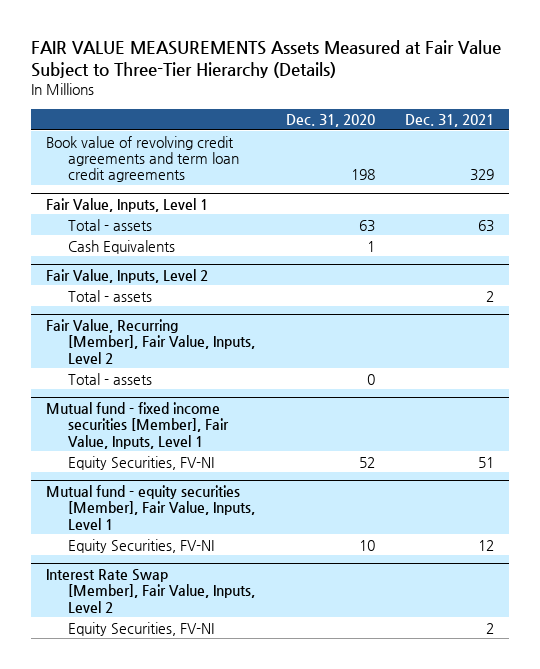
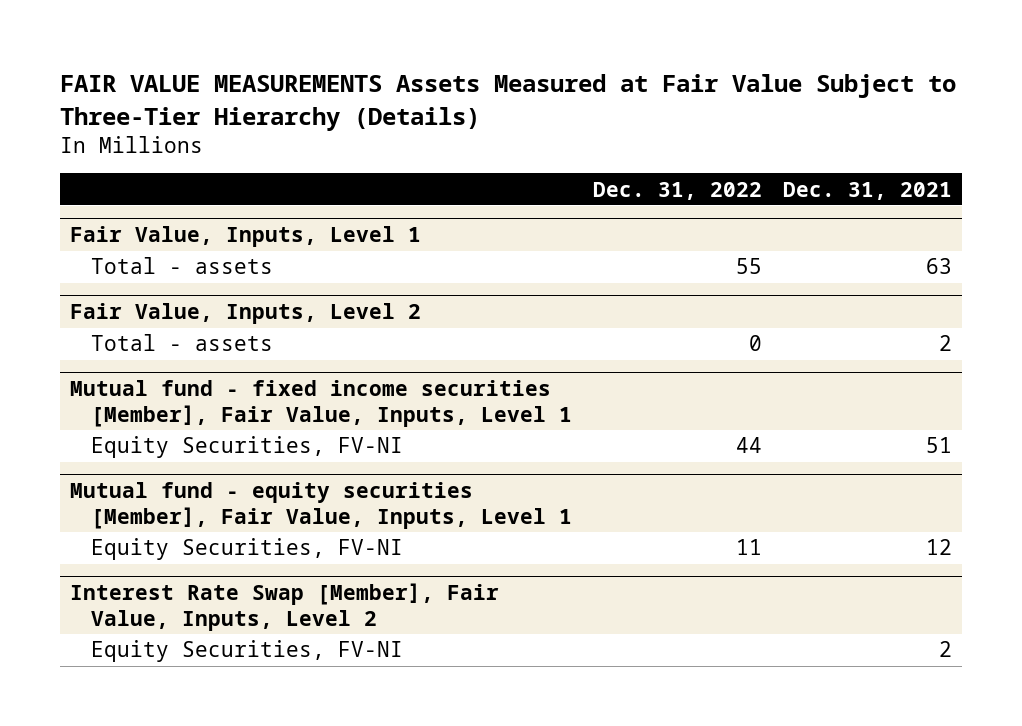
- | Dec. 31, 2020 | Dec. 31, 2021
+ | Dec. 31, 2022 | Dec. 31, 2021
- Book value of revolving credit agreements and term loan credit agreements | 198 | 329
@ Fair Value, Inputs, Level 1
- Cash Equivalents | 1 |
- Fair Value, Recurring [Member], Fair Value, Inputs, Level 2
- Total - assets | 0 |

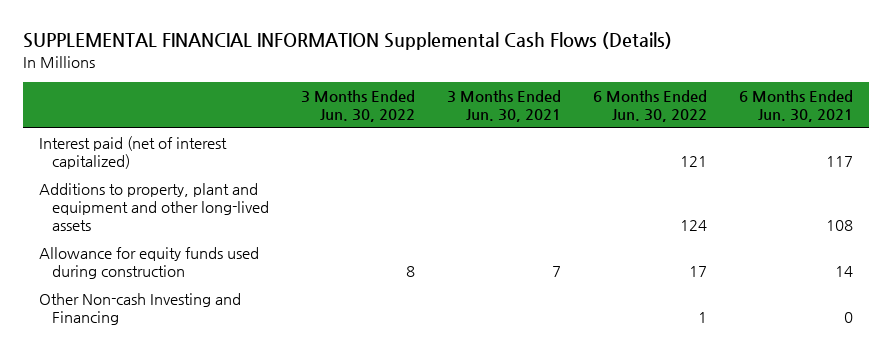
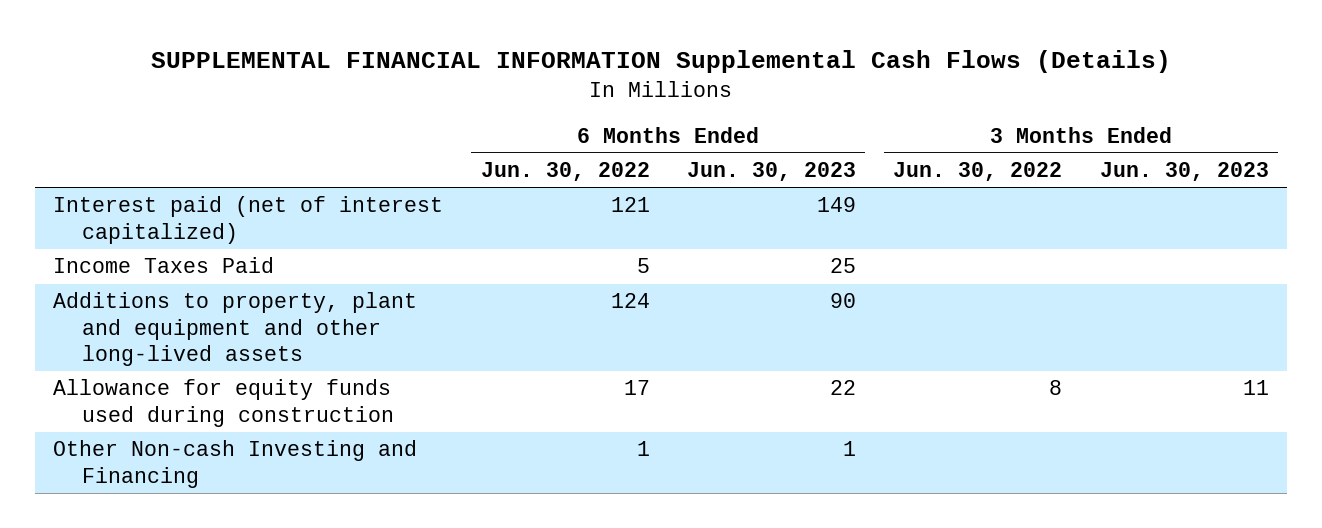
- | 3 Months Ended Jun. 30, 2022 | 3 Months Ended Jun. 30, 2021 | 6 Months Ended Jun. 30, 2022 | 6 Months Ended Jun. 30, 2021
+ | 6 Months Ended Jun. 30, 2022 | 6 Months Ended Jun. 30, 2023 | 3 Months Ended Jun. 30, 2022 | 3 Months Ended Jun. 30, 2023
+ Income Taxes Paid | 5 | 25 | |

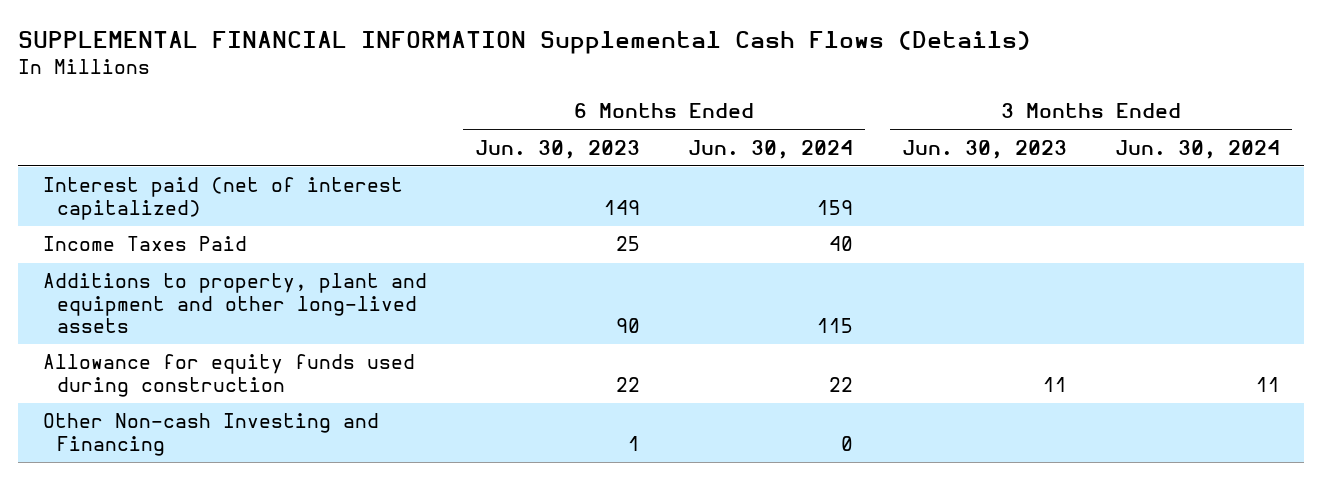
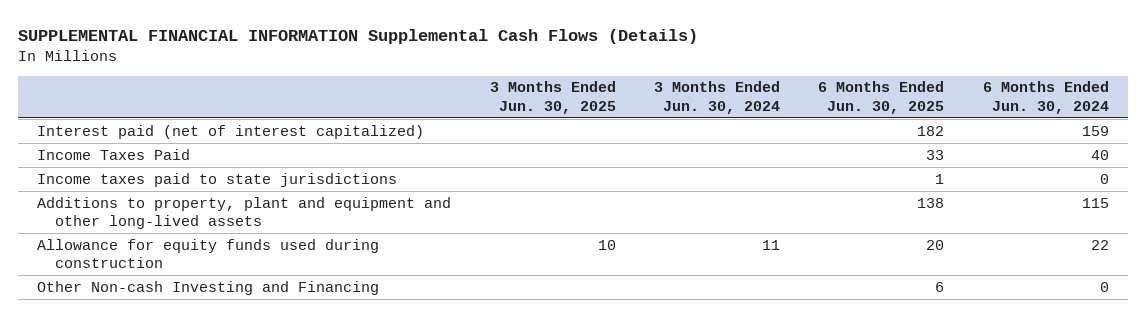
- | 6 Months Ended Jun. 30, 2023 | 6 Months Ended Jun. 30, 2024 | 3 Months Ended Jun. 30, 2023 | 3 Months Ended Jun. 30, 2024
+ | 3 Months Ended Jun. 30, 2025 | 3 Months Ended Jun. 30, 2024 | 6 Months Ended Jun. 30, 2025 | 6 Months Ended Jun. 30, 2024
+ Income taxes paid to state jurisdictions | | | 1 | 0

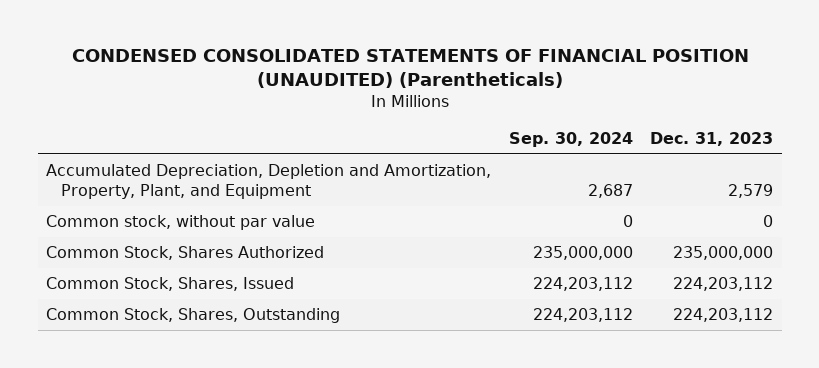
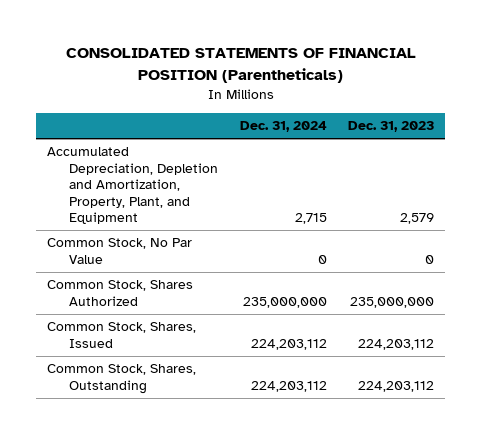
- CONDENSED CONSOLIDATED STATEMENTS OF FINANCIAL POSITION (UNAUDITED) (Parentheticals)
+ CONSOLIDATED STATEMENTS OF FINANCIAL POSITION (Parentheticals)
- | Sep. 30, 2024 | Dec. 31, 2023
+ | Dec. 31, 2024 | Dec. 31, 2023
- Common stock, without par value | 0 | 0
+ Common Stock, No Par Value | 0 | 0

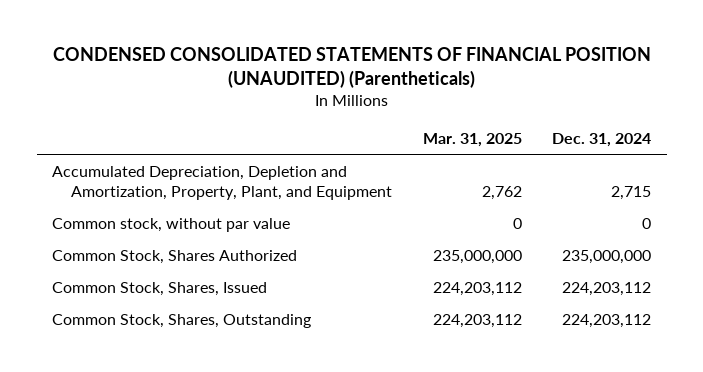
- CONSOLIDATED STATEMENTS OF FINANCIAL POSITION (Parentheticals)
+ CONDENSED CONSOLIDATED STATEMENTS OF FINANCIAL POSITION (UNAUDITED) (Parentheticals)
- | Dec. 31, 2024 | Dec. 31, 2023
+ | Mar. 31, 2025 | Dec. 31, 2024
- Common Stock, No Par Value | 0 | 0
+ Common stock, without par value | 0 | 0

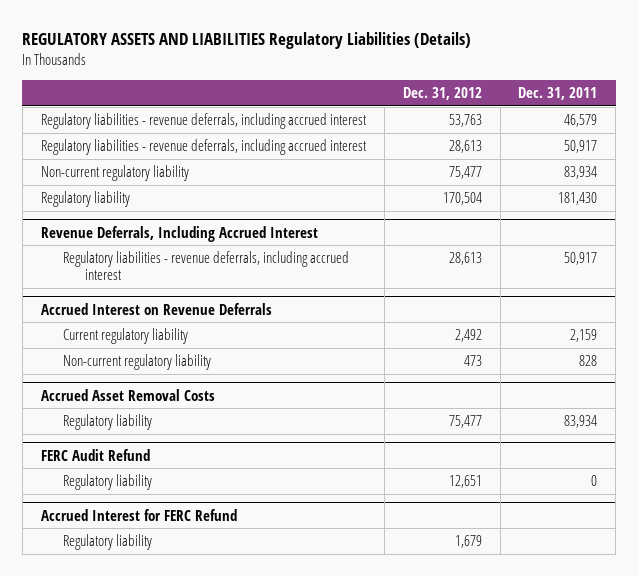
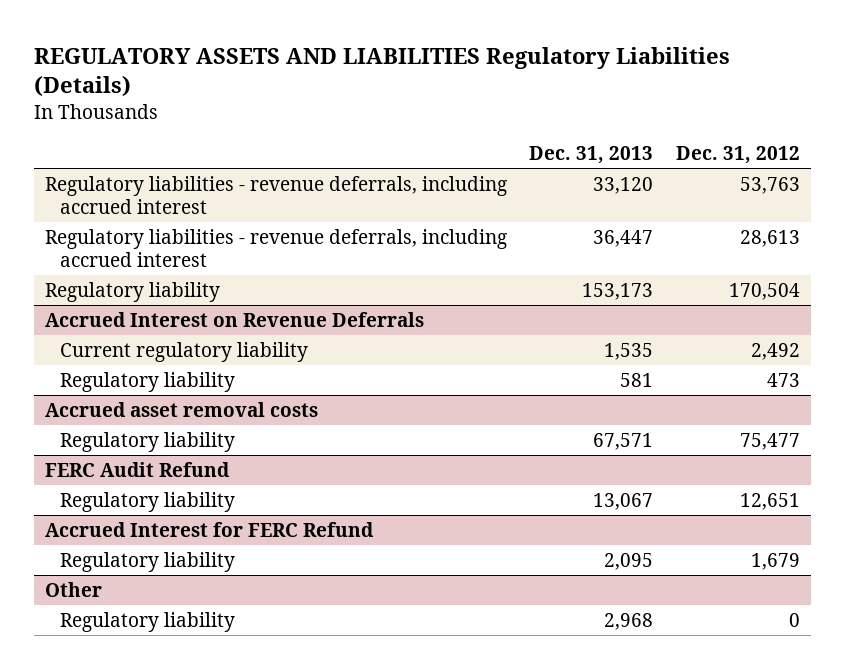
- | Dec. 31, 2012 | Dec. 31, 2011
+ | Dec. 31, 2013 | Dec. 31, 2012
- Non-current regulatory liability | 75,477 | 83,934
- Revenue Deferrals, Including Accrued Interest
- Regulatory liabilities - revenue deferrals, including accrued interest | 28,613 | 50,917
@ Accrued Interest on Revenue Deferrals
- Non-current regulatory liability | 473 | 828
- Accrued Asset Removal Costs
@ Accrued Interest on Revenue Deferrals
+ Regulatory liability | 581 | 473
+ Accrued asset removal costs
+ Other
+ Regulatory liability | 2,968 | 0

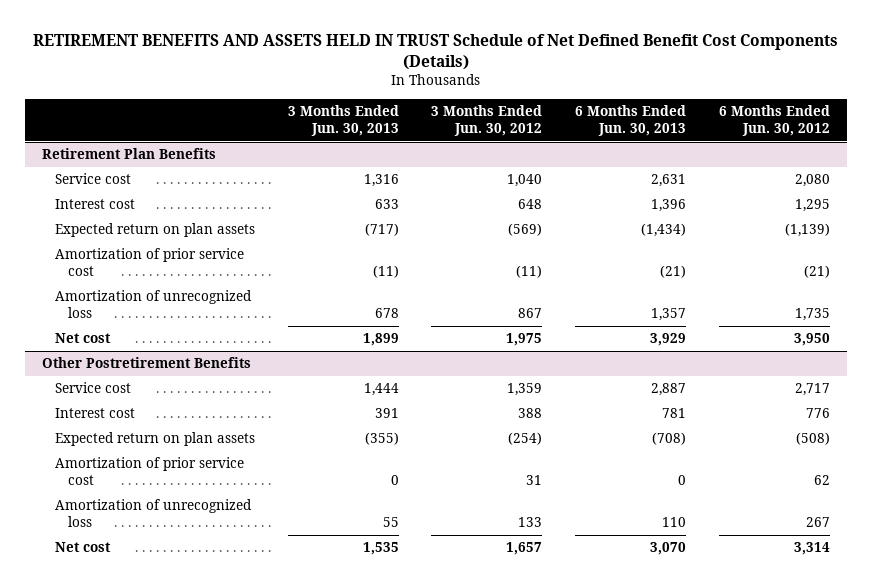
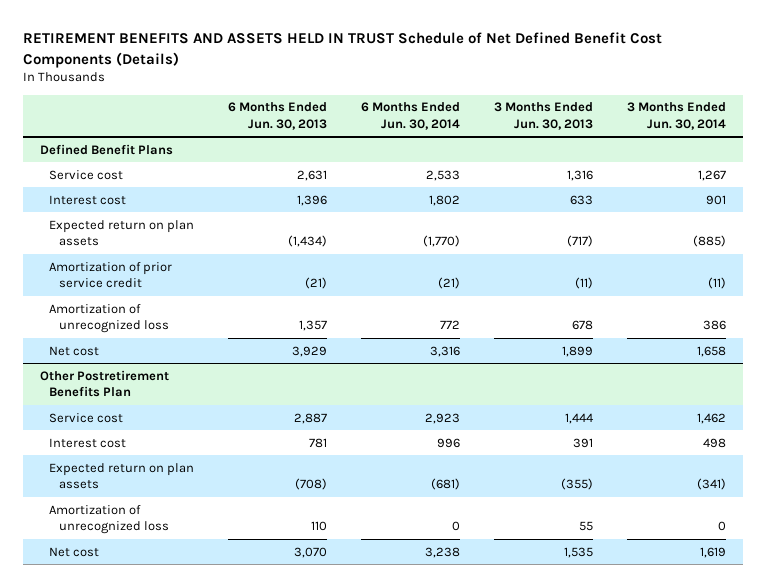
- | 3 Months Ended Jun. 30, 2013 | 3 Months Ended Jun. 30, 2012 | 6 Months Ended Jun. 30, 2013 | 6 Months Ended Jun. 30, 2012
+ | 6 Months Ended Jun. 30, 2013 | 6 Months Ended Jun. 30, 2014 | 3 Months Ended Jun. 30, 2013 | 3 Months Ended Jun. 30, 2014
- Retirement Plan Benefits
+ Defined Benefit Plans
- Amortization of prior service cost | (11) | (11) | (21) | (21)
+ Amortization of prior service credit | (21) | (21) | (11) | (11)
- Other Postretirement Benefits
+ Other Postretirement Benefits Plan
- Amortization of prior service cost | 0 | 31 | 0 | 62

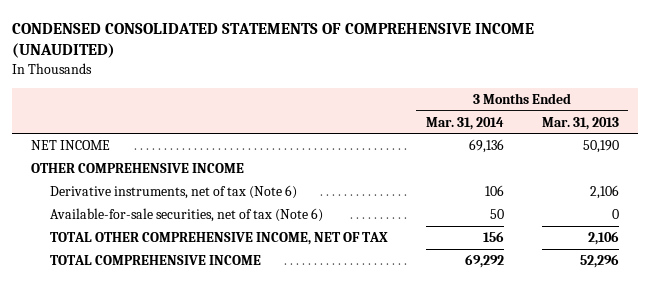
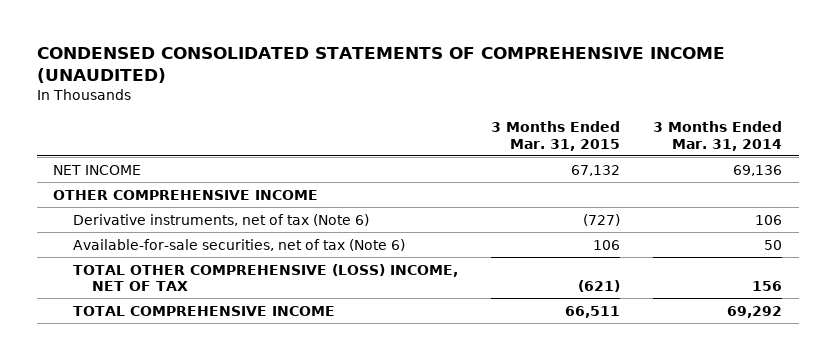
- | 3 Months Ended Mar. 31, 2014 | 3 Months Ended Mar. 31, 2013
+ | 3 Months Ended Mar. 31, 2015 | 3 Months Ended Mar. 31, 2014
- TOTAL OTHER COMPREHENSIVE INCOME, NET OF TAX | 156 | 2,106
+ TOTAL OTHER COMPREHENSIVE (LOSS) INCOME, NET OF TAX | (621) | 156

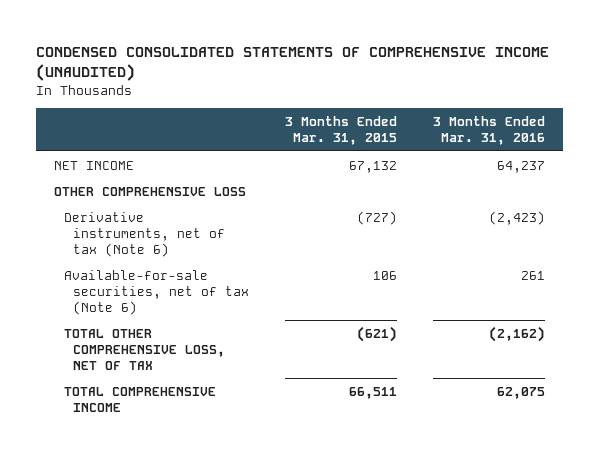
- | 3 Months Ended Mar. 31, 2015 | 3 Months Ended Mar. 31, 2014
+ | 3 Months Ended Mar. 31, 2015 | 3 Months Ended Mar. 31, 2016
- OTHER COMPREHENSIVE INCOME
+ OTHER COMPREHENSIVE LOSS
- TOTAL OTHER COMPREHENSIVE (LOSS) INCOME, NET OF TAX | (621) | 156
+ TOTAL OTHER COMPREHENSIVE LOSS, NET OF TAX | (621) | (2,162)

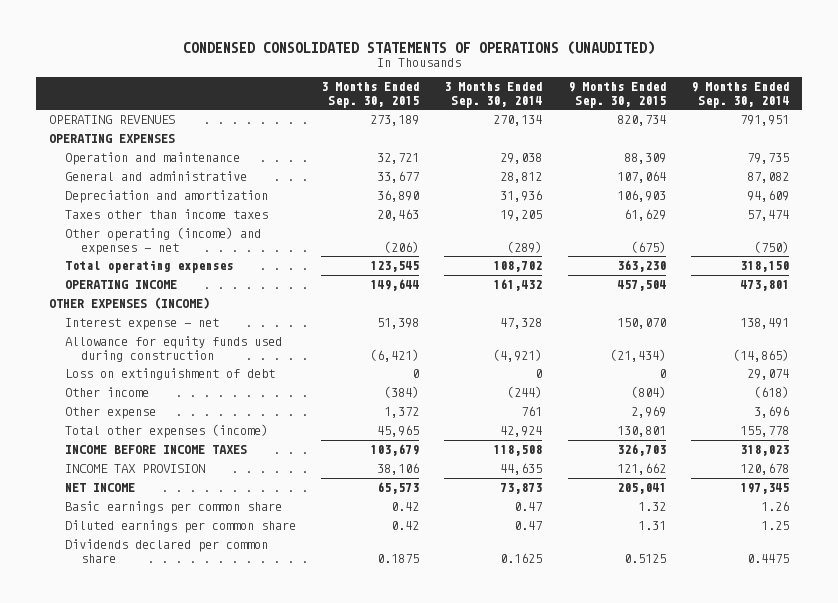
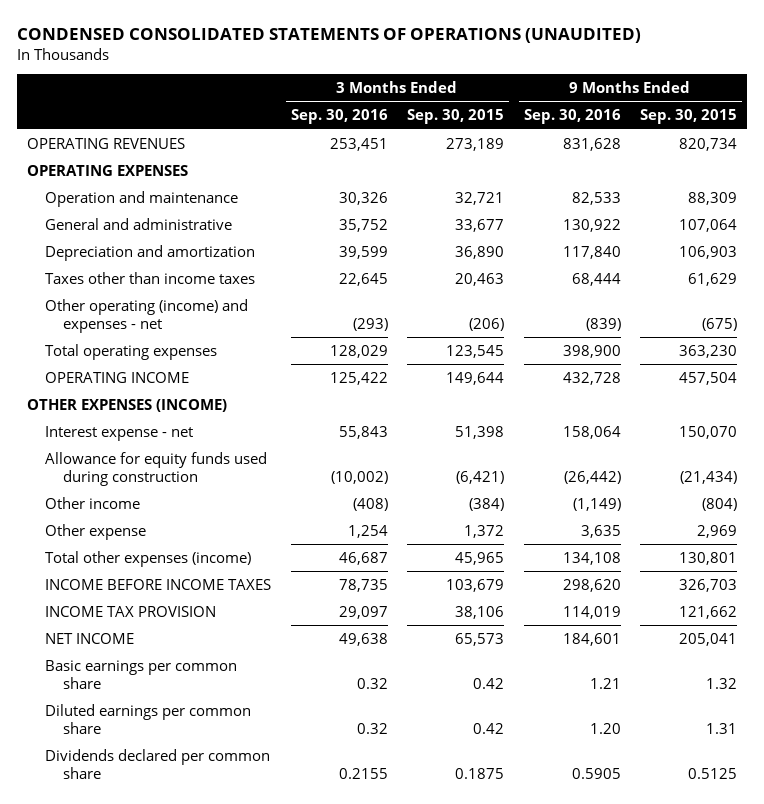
- | 3 Months Ended Sep. 30, 2015 | 3 Months Ended Sep. 30, 2014 | 9 Months Ended Sep. 30, 2015 | 9 Months Ended Sep. 30, 2014
+ | 3 Months Ended Sep. 30, 2016 | 3 Months Ended Sep. 30, 2015 | 9 Months Ended Sep. 30, 2016 | 9 Months Ended Sep. 30, 2015
- Loss on extinguishment of debt | 0 | 0 | 0 | 29,074

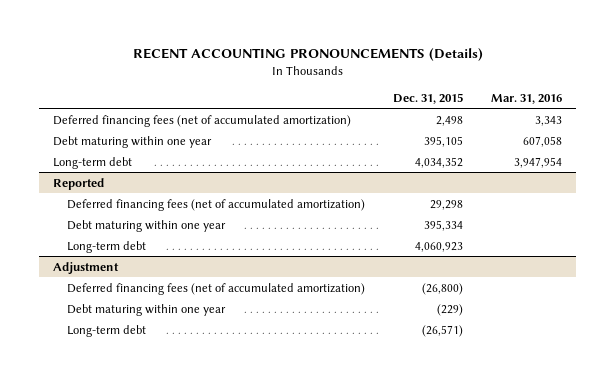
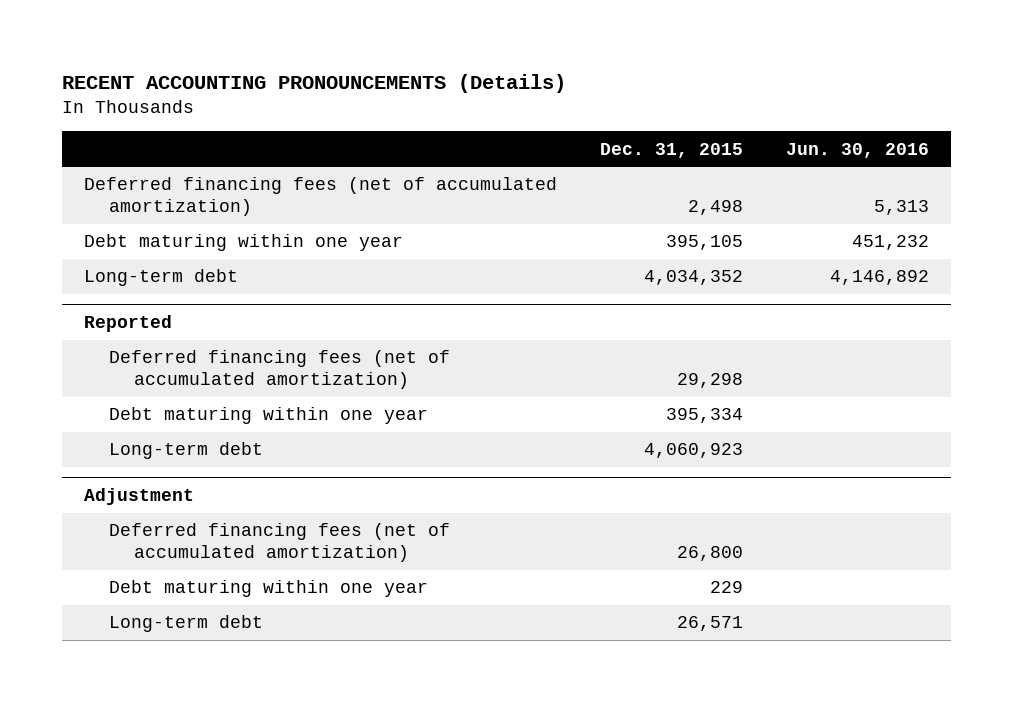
- | Dec. 31, 2015 | Mar. 31, 2016
+ | Dec. 31, 2015 | Jun. 30, 2016
@ Adjustment
- Deferred financing fees (net of accumulated amortization) | (26,800) |
- Debt maturing within one year | (229) |
- Long-term debt | (26,571) |
+ Deferred financing fees (net of accumulated amortization) | 26,800 |
+ Debt maturing within one year | 229 |
+ Long-term debt | 26,571 |

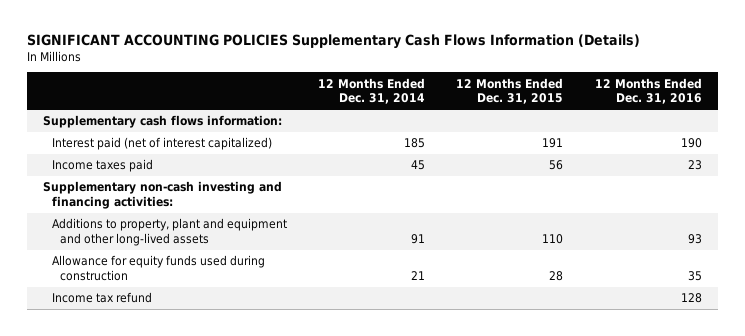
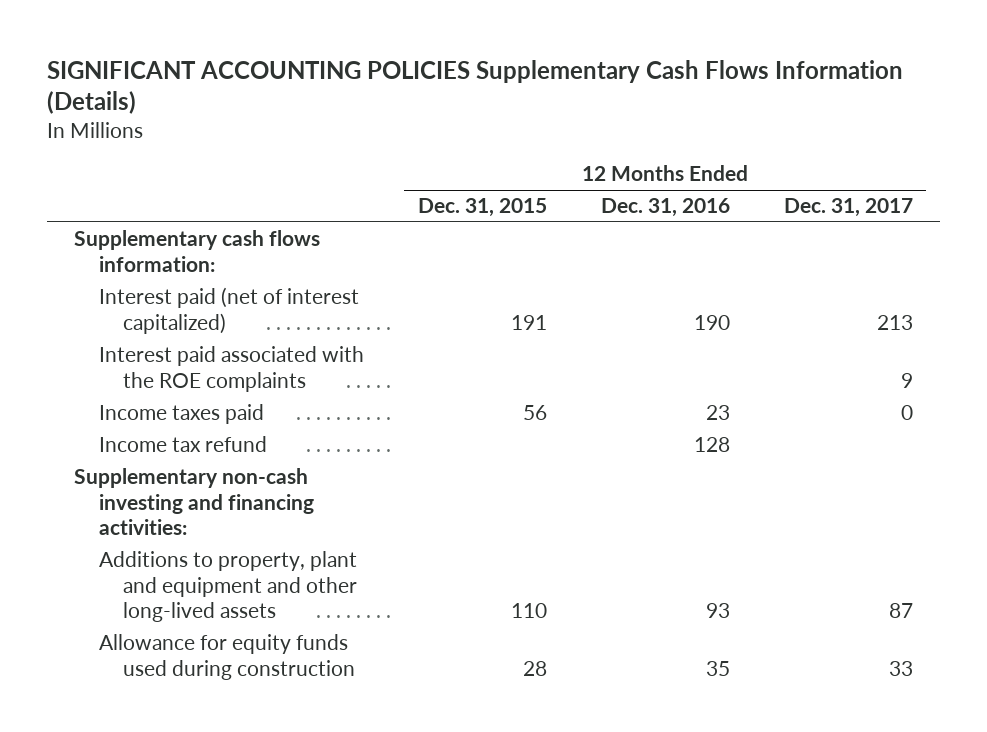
- | 12 Months Ended Dec. 31, 2014 | 12 Months Ended Dec. 31, 2015 | 12 Months Ended Dec. 31, 2016
+ | 12 Months Ended Dec. 31, 2015 | 12 Months Ended Dec. 31, 2016 | 12 Months Ended Dec. 31, 2017
+ Interest paid associated with the ROE complaints | | | 9
moved up: Income tax refund | | 128 |

